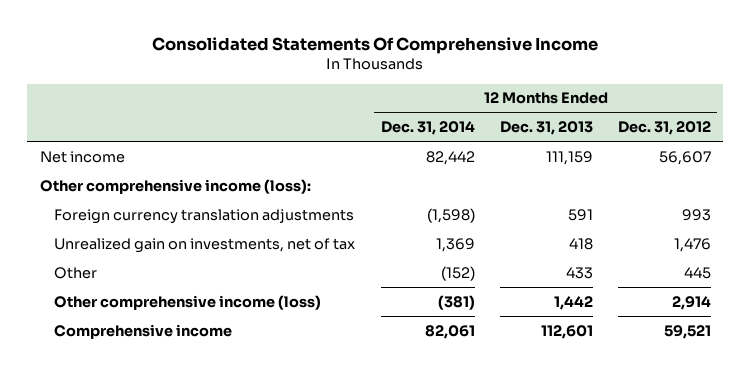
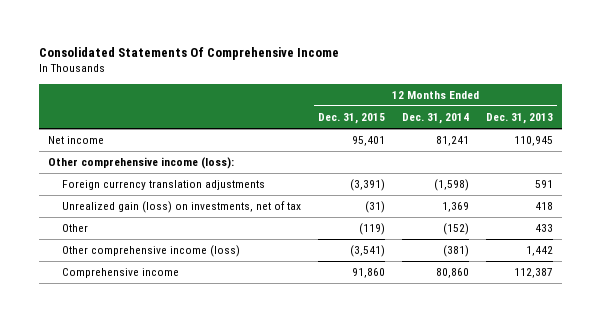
- | 12 Months Ended Dec. 31, 2014 | 12 Months Ended Dec. 31, 2013 | 12 Months Ended Dec. 31, 2012
+ | 12 Months Ended Dec. 31, 2015 | 12 Months Ended Dec. 31, 2014 | 12 Months Ended Dec. 31, 2013
- Net income | 82,442 | 111,159 | 56,607
+ Net income | 95,401 | 81,241 | 110,945
- Unrealized gain on investments, net of tax | 1,369 | 418 | 1,476
+ Unrealized gain (loss) on investments, net of tax | (31) | 1,369 | 418
- Comprehensive income | 82,061 | 112,601 | 59,521
+ Comprehensive income | 91,860 | 80,860 | 112,387

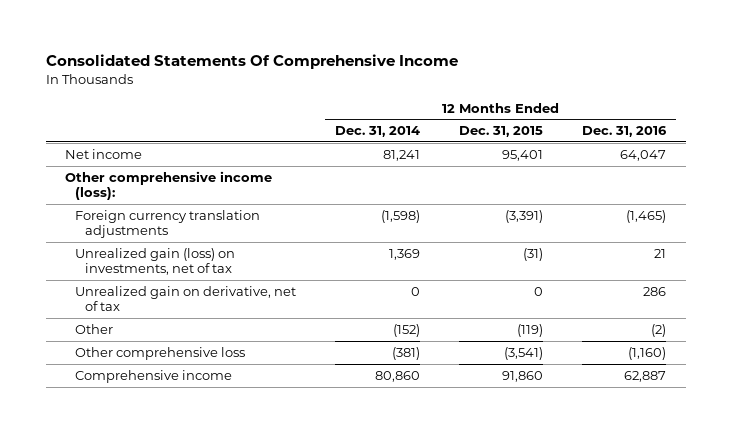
- | 12 Months Ended Dec. 31, 2015 | 12 Months Ended Dec. 31, 2014 | 12 Months Ended Dec. 31, 2013
+ | 12 Months Ended Dec. 31, 2014 | 12 Months Ended Dec. 31, 2015 | 12 Months Ended Dec. 31, 2016
+ Unrealized gain on derivative, net of tax | 0 | 0 | 286
- Other comprehensive income (loss) | (3,541) | (381) | 1,442
+ Other comprehensive loss | (381) | (3,541) | (1,160)

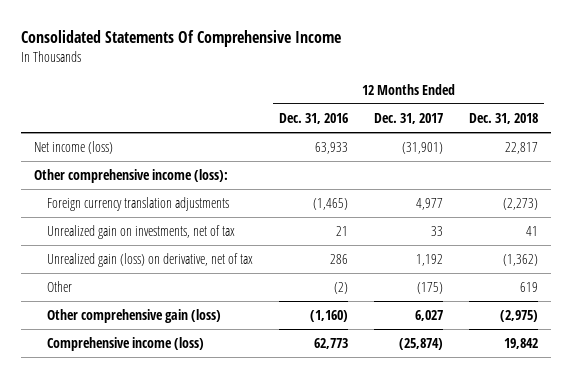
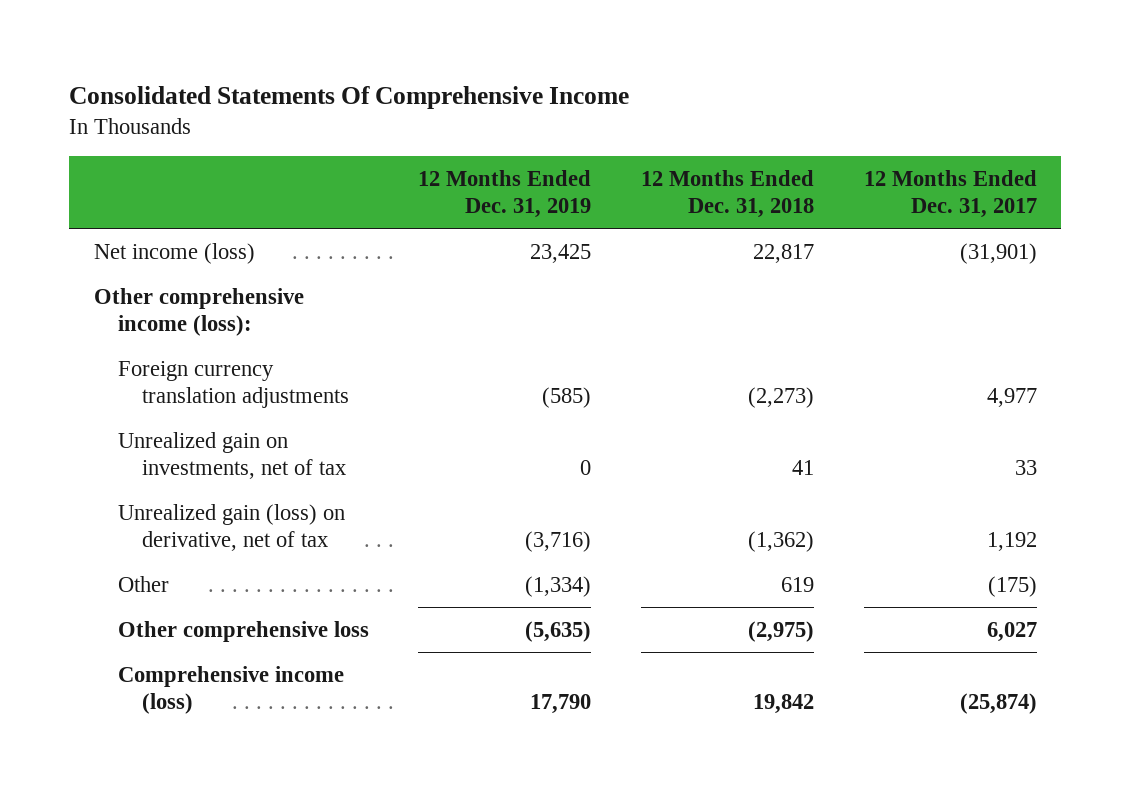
- | 12 Months Ended Dec. 31, 2016 | 12 Months Ended Dec. 31, 2017 | 12 Months Ended Dec. 31, 2018
+ | 12 Months Ended Dec. 31, 2019 | 12 Months Ended Dec. 31, 2018 | 12 Months Ended Dec. 31, 2017
- Other comprehensive gain (loss) | (1,160) | 6,027 | (2,975)
+ Other comprehensive loss | (5,635) | (2,975) | 6,027

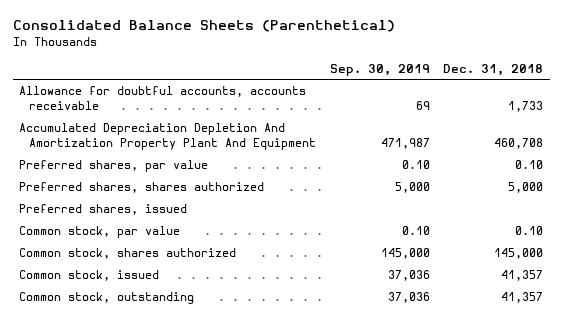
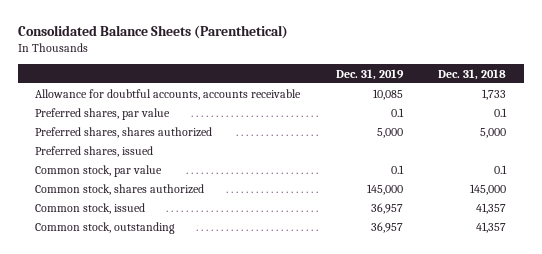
- | Sep. 30, 2019 | Dec. 31, 2018
+ | Dec. 31, 2019 | Dec. 31, 2018
- Accumulated Depreciation Depletion And Amortization Property Plant And Equipment | 471,987 | 460,708
- Preferred shares, par value | 0.10 | 0.10
+ Preferred shares, par value | 0.1 | 0.1
- Common stock, par value | 0.10 | 0.10
+ Common stock, par value | 0.1 | 0.1

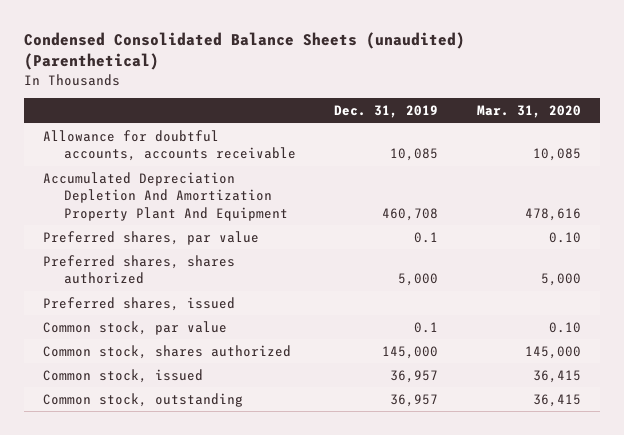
- Consolidated Balance Sheets (Parenthetical)
+ Condensed Consolidated Balance Sheets (unaudited) (Parenthetical)
- | Dec. 31, 2019 | Dec. 31, 2018
+ | Dec. 31, 2019 | Mar. 31, 2020
+ Accumulated Depreciation Depletion And Amortization Property Plant And Equipment | 460,708 | 478,616

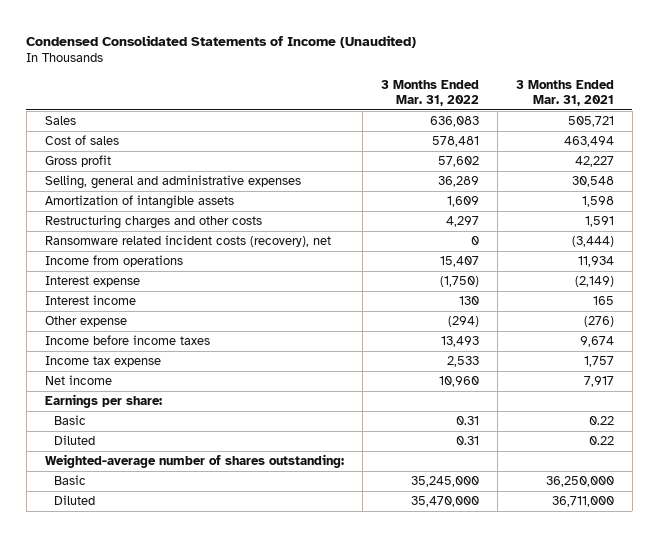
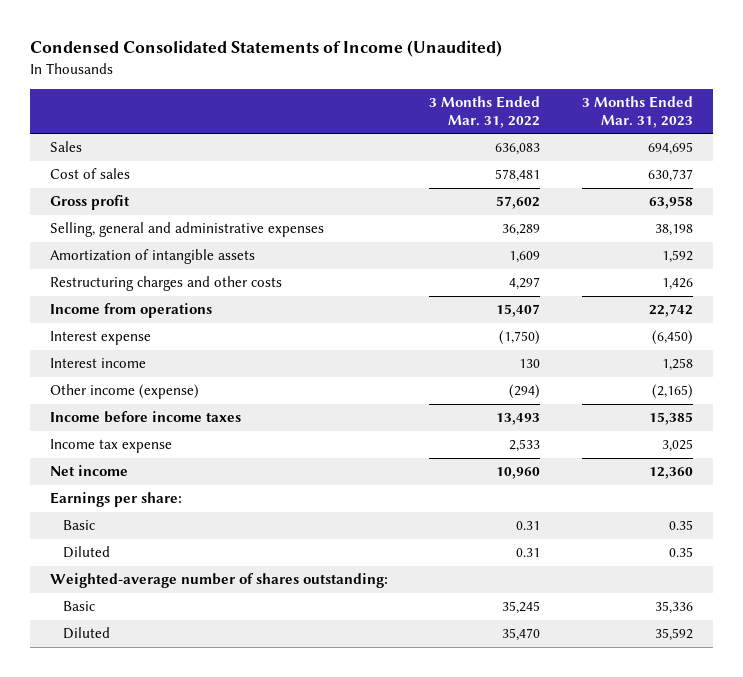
- | 3 Months Ended Mar. 31, 2022 | 3 Months Ended Mar. 31, 2021
+ | 3 Months Ended Mar. 31, 2022 | 3 Months Ended Mar. 31, 2023
- Ransomware related incident costs (recovery), net | 0 | (3,444)
- Other expense | (294) | (276)
+ Other income (expense) | (294) | (2,165)
- Basic | 35,245,000 | 36,250,000
- Diluted | 35,470,000 | 36,711,000
+ Basic | 35,245 | 35,336
+ Diluted | 35,470 | 35,592

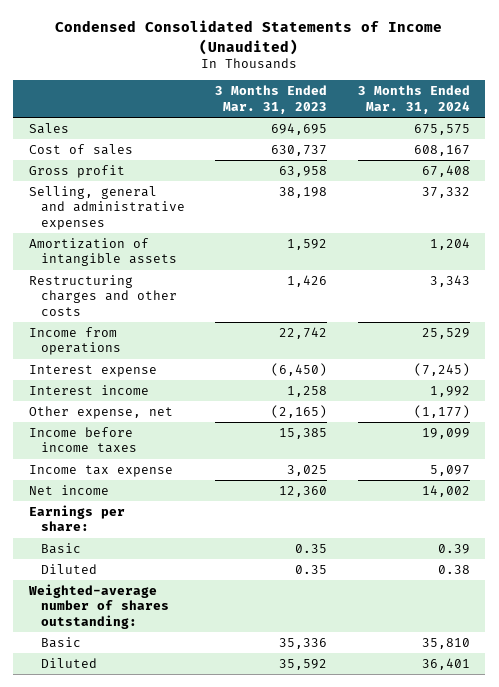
- | 3 Months Ended Mar. 31, 2022 | 3 Months Ended Mar. 31, 2023
+ | 3 Months Ended Mar. 31, 2023 | 3 Months Ended Mar. 31, 2024
- Other income (expense) | (294) | (2,165)
+ Other expense, net | (2,165) | (1,177)

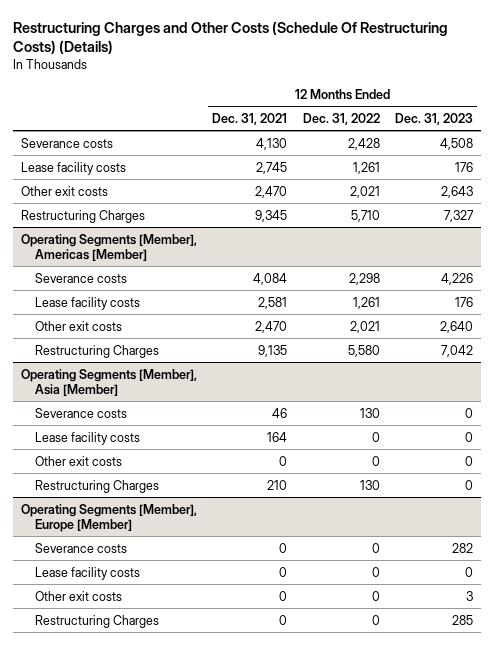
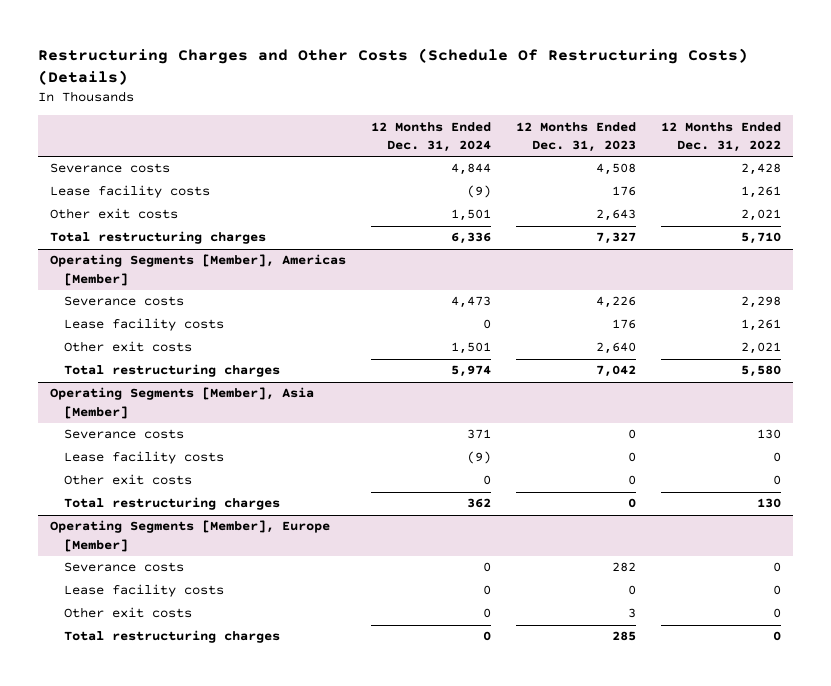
- | 12 Months Ended Dec. 31, 2021 | 12 Months Ended Dec. 31, 2022 | 12 Months Ended Dec. 31, 2023
+ | 12 Months Ended Dec. 31, 2024 | 12 Months Ended Dec. 31, 2023 | 12 Months Ended Dec. 31, 2022
- Restructuring Charges | 9,345 | 5,710 | 7,327
+ Total restructuring charges | 6,336 | 7,327 | 5,710
@ Operating Segments [Member], Americas [Member]
- Restructuring Charges | 9,135 | 5,580 | 7,042
+ Total restructuring charges | 5,974 | 7,042 | 5,580
@ Operating Segments [Member], Asia [Member]
- Restructuring Charges | 210 | 130 | 0
+ Total restructuring charges | 362 | 0 | 130
@ Operating Segments [Member], Europe [Member]
- Restructuring Charges | 0 | 0 | 285
+ Total restructuring charges | 0 | 285 | 0

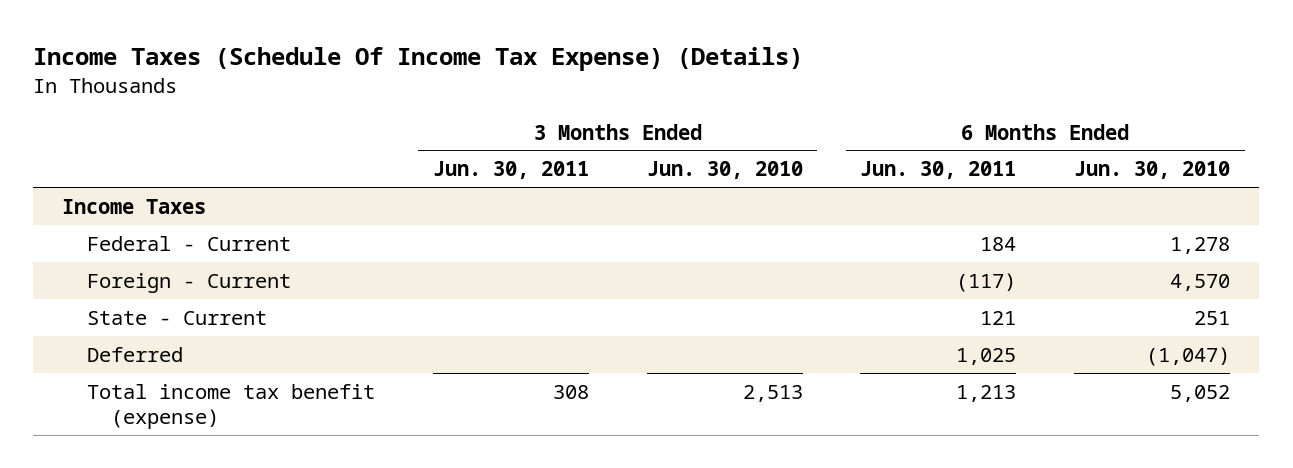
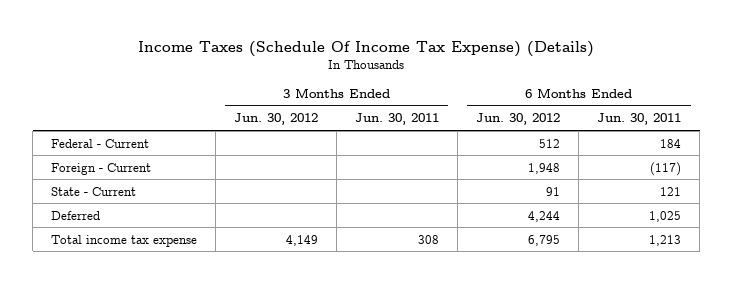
- | 3 Months Ended Jun. 30, 2011 | 3 Months Ended Jun. 30, 2010 | 6 Months Ended Jun. 30, 2011 | 6 Months Ended Jun. 30, 2010
+ | 3 Months Ended Jun. 30, 2012 | 3 Months Ended Jun. 30, 2011 | 6 Months Ended Jun. 30, 2012 | 6 Months Ended Jun. 30, 2011
- Income Taxes
- Total income tax benefit (expense) | 308 | 2,513 | 1,213 | 5,052
+ Total income tax expense | 4,149 | 308 | 6,795 | 1,213

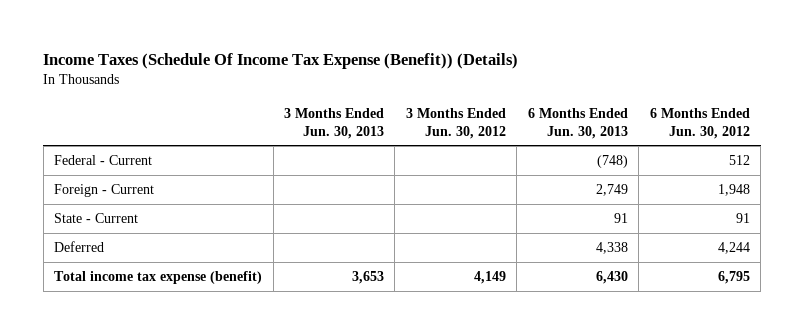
- Income Taxes (Schedule Of Income Tax Expense) (Details)
+ Income Taxes (Schedule Of Income Tax Expense (Benefit)) (Details)
- | 3 Months Ended Jun. 30, 2012 | 3 Months Ended Jun. 30, 2011 | 6 Months Ended Jun. 30, 2012 | 6 Months Ended Jun. 30, 2011
+ | 3 Months Ended Jun. 30, 2013 | 3 Months Ended Jun. 30, 2012 | 6 Months Ended Jun. 30, 2013 | 6 Months Ended Jun. 30, 2012
- Total income tax expense | 4,149 | 308 | 6,795 | 1,213
+ Total income tax expense (benefit) | 3,653 | 4,149 | 6,430 | 6,795

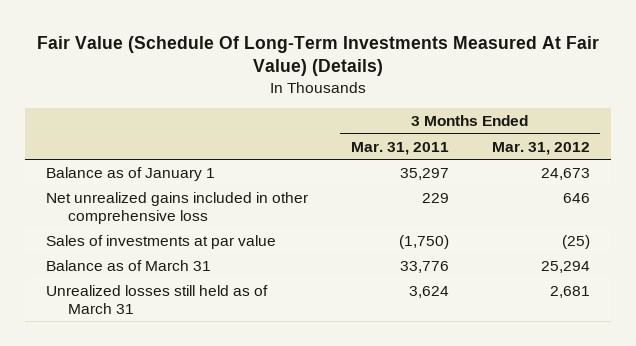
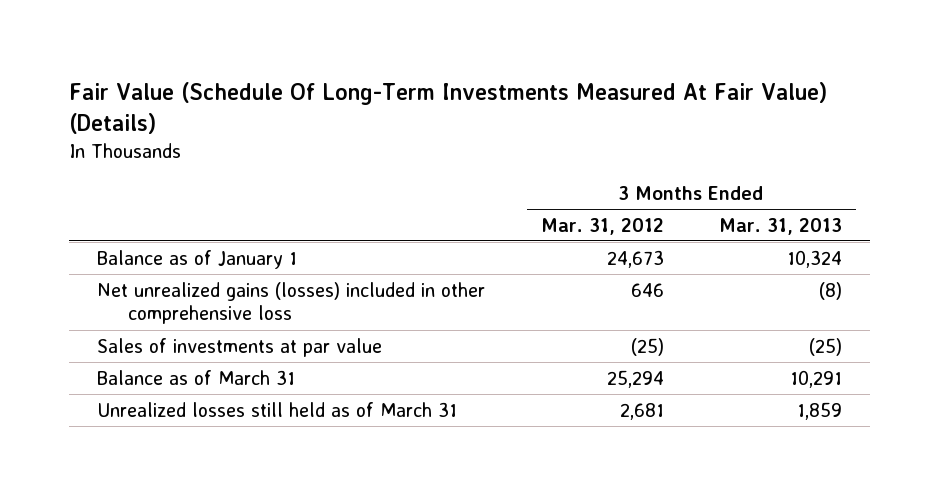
- | 3 Months Ended Mar. 31, 2011 | 3 Months Ended Mar. 31, 2012
+ | 3 Months Ended Mar. 31, 2012 | 3 Months Ended Mar. 31, 2013
- Net unrealized gains included in other comprehensive loss | 229 | 646
+ Net unrealized gains (losses) included in other comprehensive loss | 646 | (8)

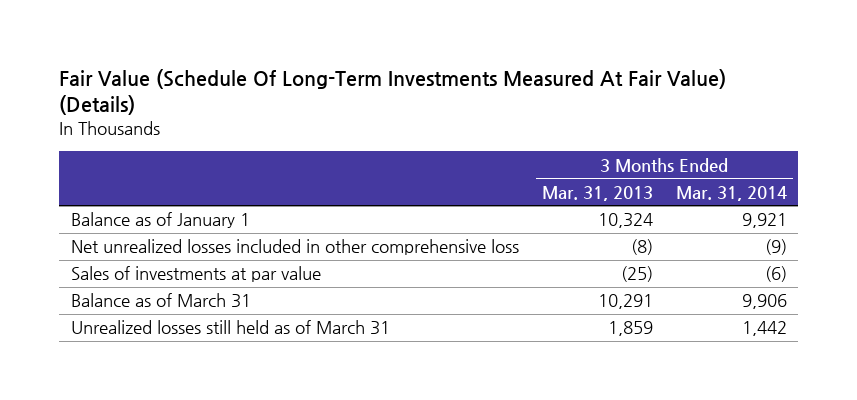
- | 3 Months Ended Mar. 31, 2012 | 3 Months Ended Mar. 31, 2013
+ | 3 Months Ended Mar. 31, 2013 | 3 Months Ended Mar. 31, 2014
- Net unrealized gains (losses) included in other comprehensive loss | 646 | (8)
+ Net unrealized losses included in other comprehensive loss | (8) | (9)

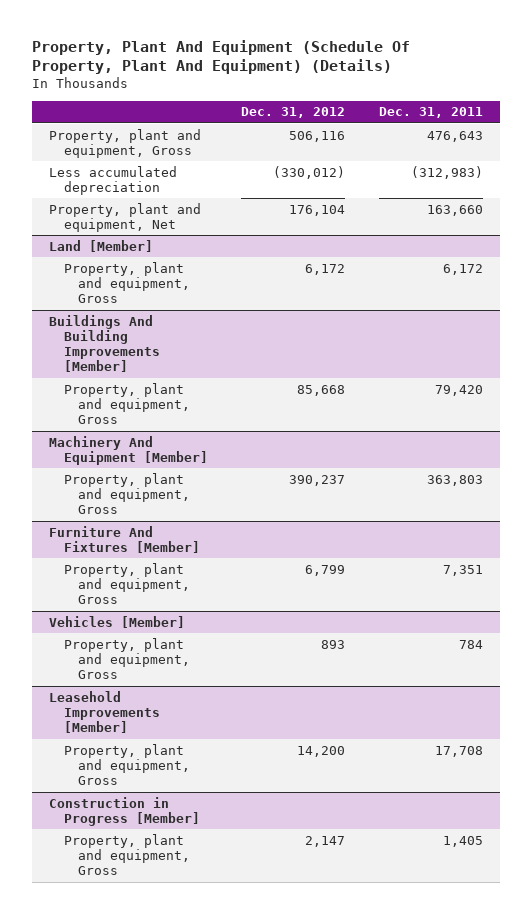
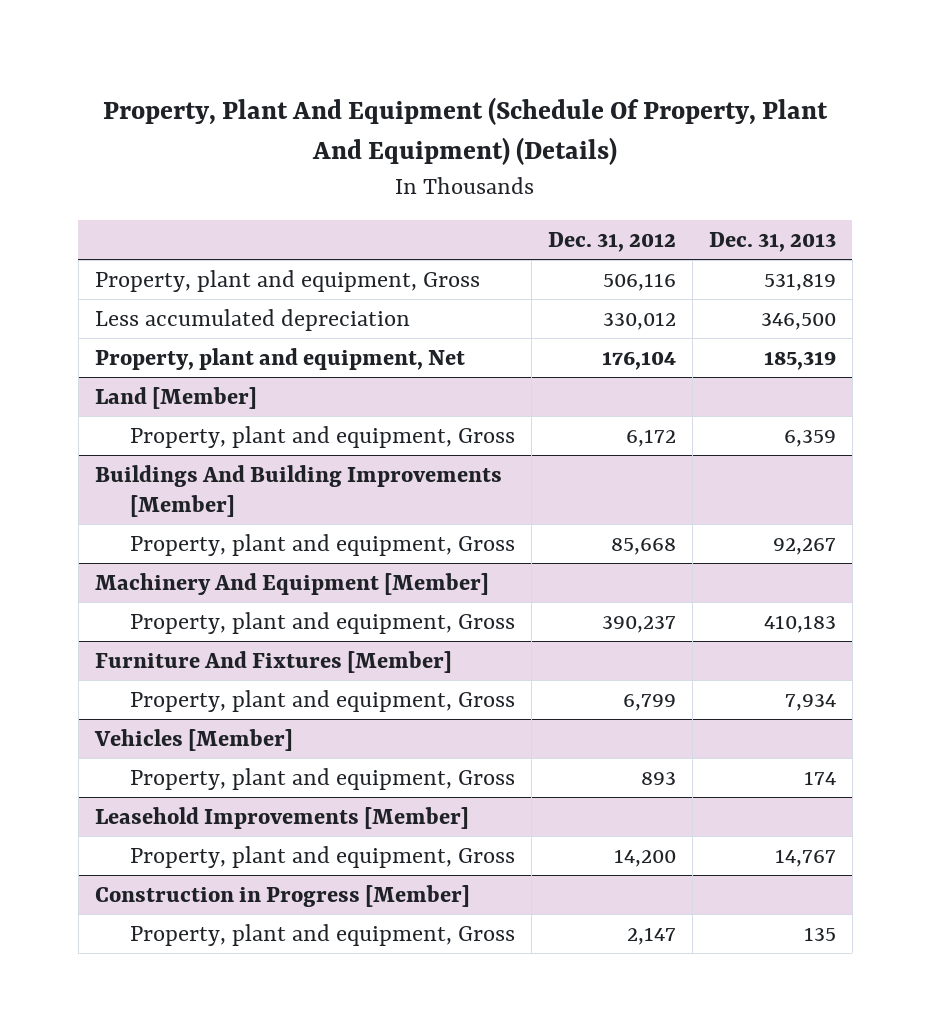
- | Dec. 31, 2012 | Dec. 31, 2011
+ | Dec. 31, 2012 | Dec. 31, 2013
- Less accumulated depreciation | (330,012) | (312,983)
+ Less accumulated depreciation | 330,012 | 346,500

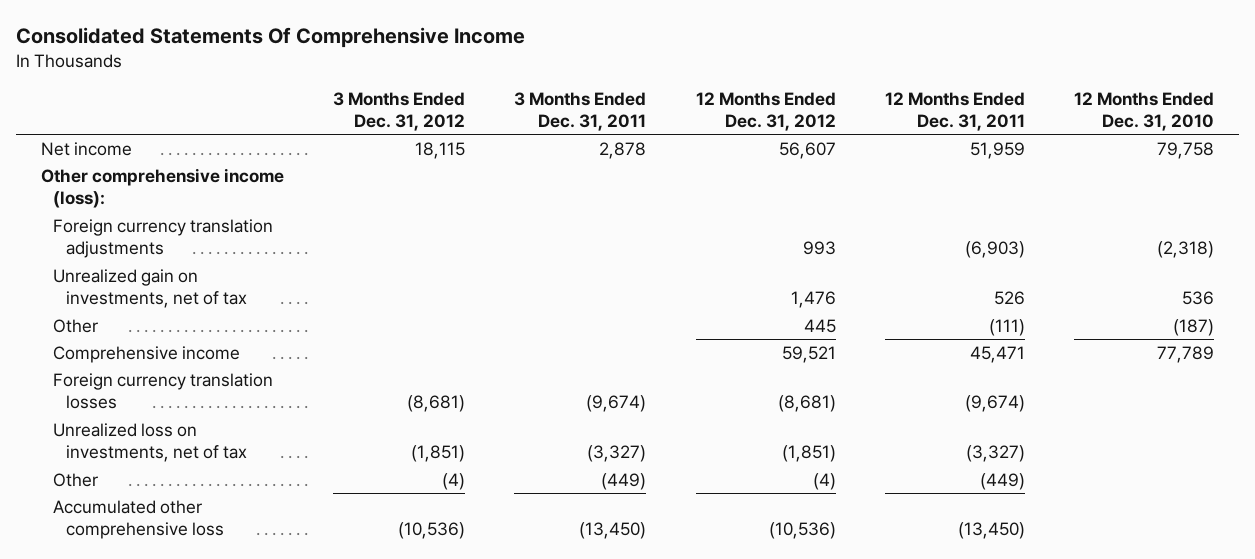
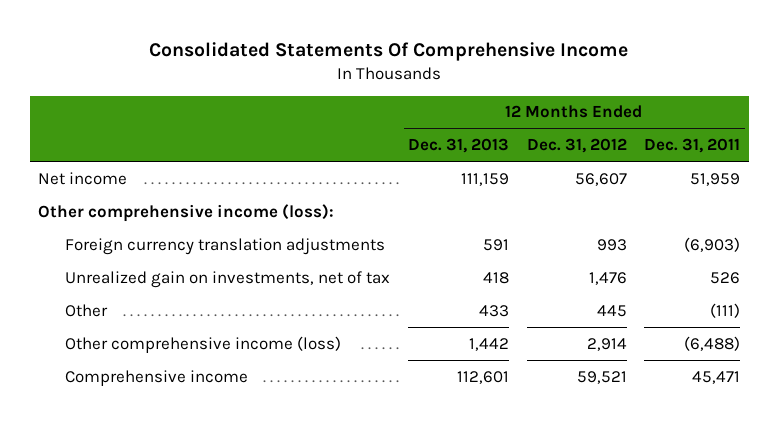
- | 3 Months Ended Dec. 31, 2012 | 3 Months Ended Dec. 31, 2011 | 12 Months Ended Dec. 31, 2012 | 12 Months Ended Dec. 31, 2011 | 12 Months Ended Dec. 31, 2010
+ | 12 Months Ended Dec. 31, 2013 | 12 Months Ended Dec. 31, 2012 | 12 Months Ended Dec. 31, 2011
+ Other comprehensive income (loss) | 1,442 | 2,914 | (6,488)
- Foreign currency translation losses | (8,681) | (9,674) | (8,681) | (9,674) |
- Unrealized loss on investments, net of tax | (1,851) | (3,327) | (1,851) | (3,327) |
- Other | (4) | (449) | (4) | (449) |
- Accumulated other comprehensive loss | (10,536) | (13,450) | (10,536) | (13,450) |

